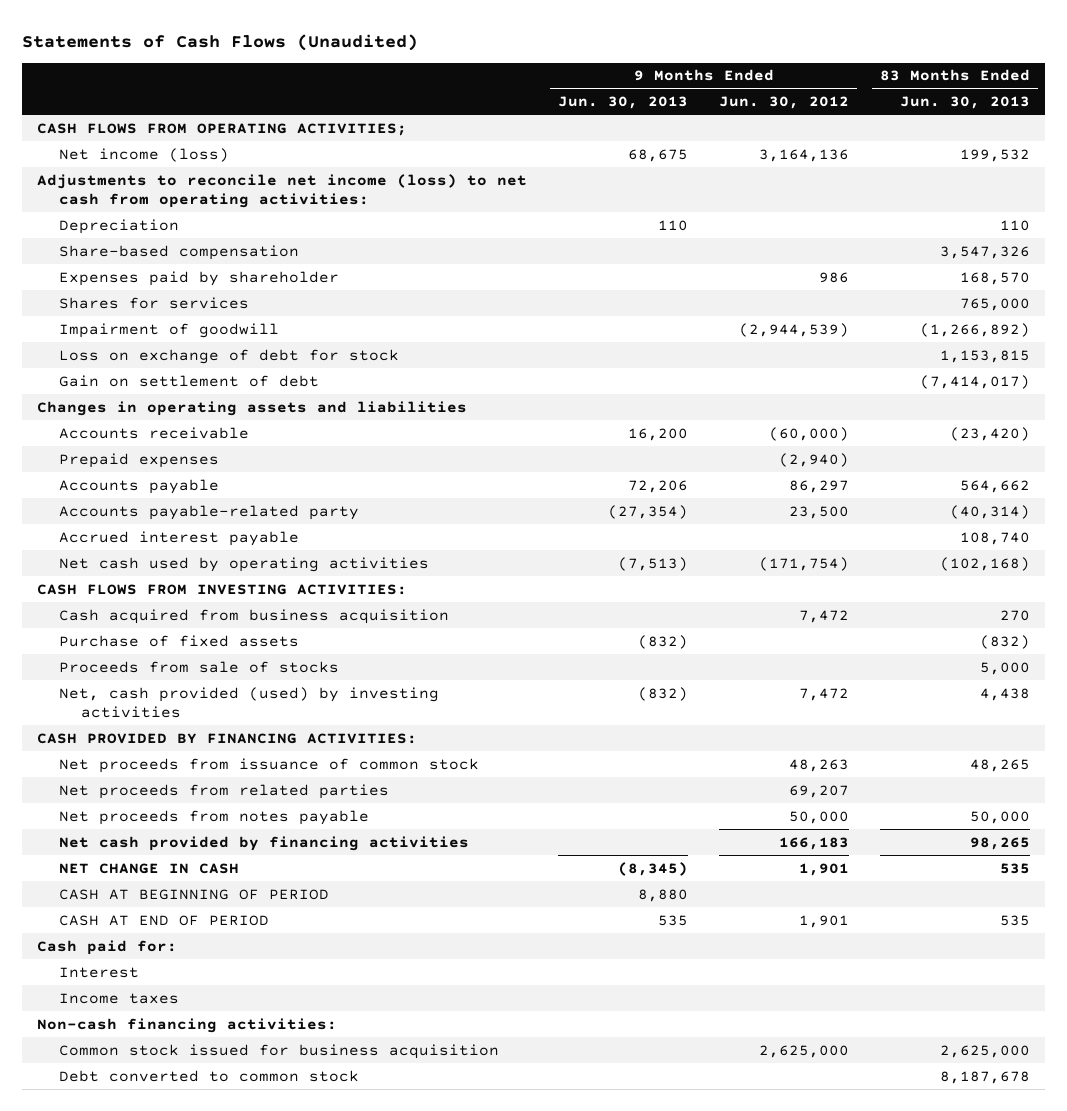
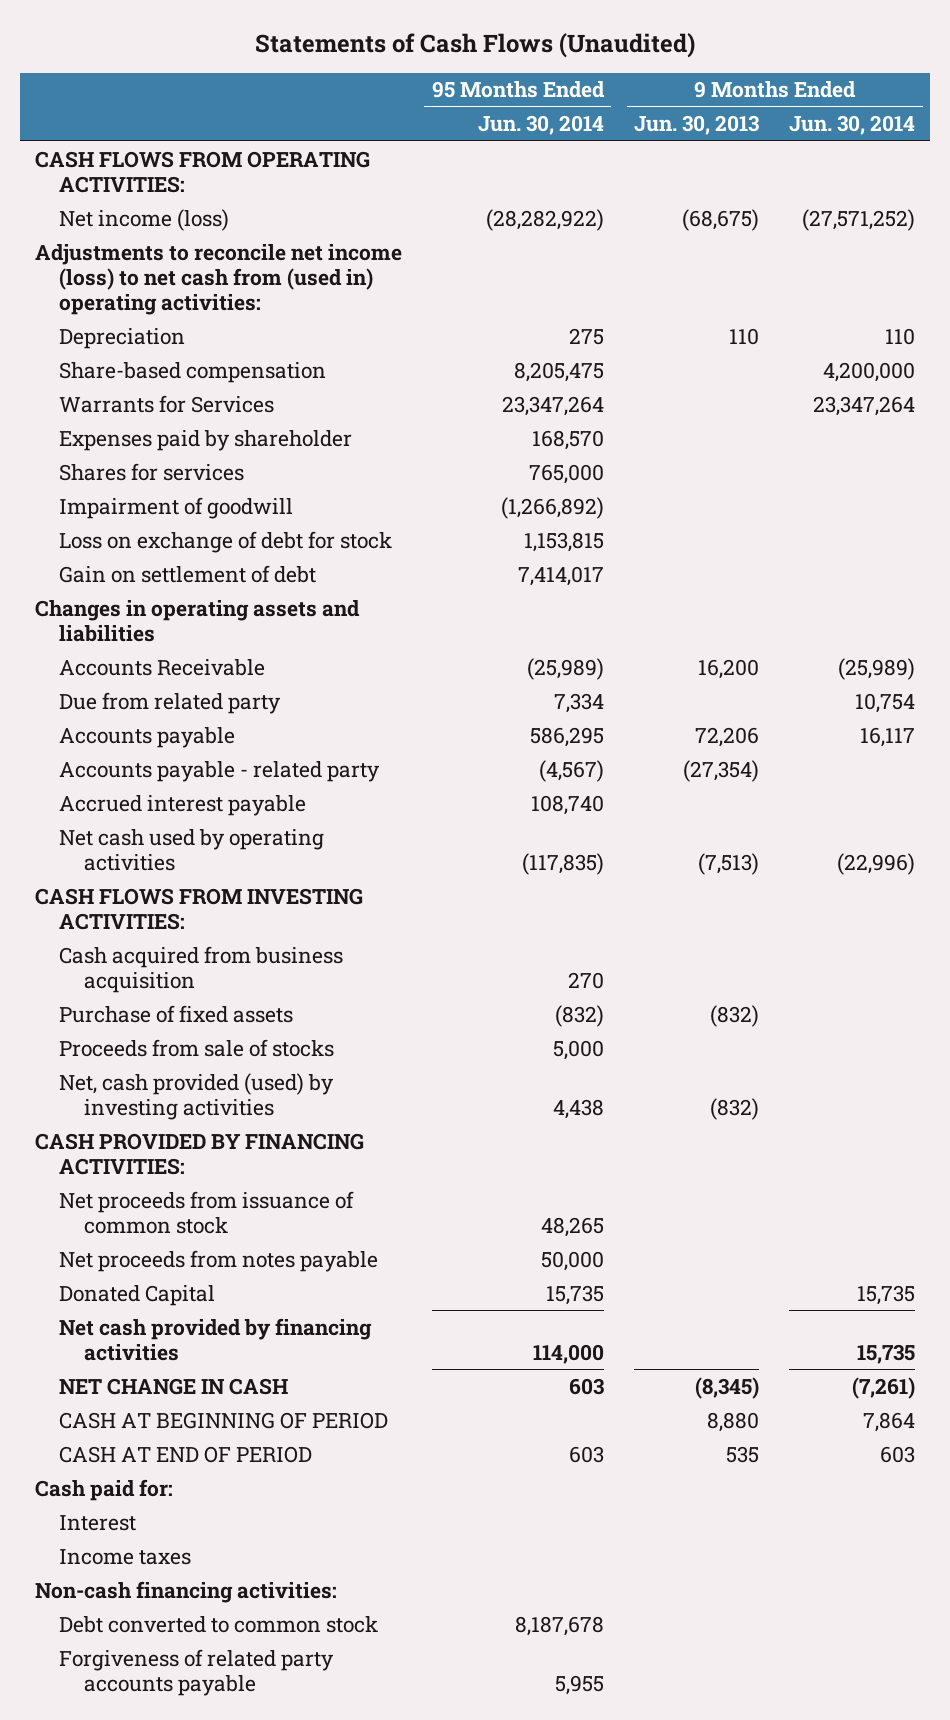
- | 9 Months Ended Jun. 30, 2013 | 9 Months Ended Jun. 30, 2012 | 83 Months Ended Jun. 30, 2013
+ | 95 Months Ended Jun. 30, 2014 | 9 Months Ended Jun. 30, 2013 | 9 Months Ended Jun. 30, 2014
- CASH FLOWS FROM OPERATING ACTIVITIES;
- Net income (loss) | 68,675 | 3,164,136 | 199,532
- Adjustments to reconcile net income (loss) to net cash from operating activities:
+ CASH FLOWS FROM OPERATING ACTIVITIES:
+ Net income (loss) | (28,282,922) | (68,675) | (27,571,252)
+ Adjustments to reconcile net income (loss) to net cash from (used in) operating activities:
+ Warrants for Services | 23,347,264 | | 23,347,264
- Accounts receivable | 16,200 | (60,000) | (23,420)
- Prepaid expenses | | (2,940) |
+ Accounts Receivable | (25,989) | 16,200 | (25,989)
+ Due from related party | 7,334 | | 10,754
- Accounts payable-related party | (27,354) | 23,500 | (40,314)
+ Accounts payable - related party | (4,567) | (27,354) |
- Net proceeds from related parties | | 69,207 |
+ Donated Capital | 15,735 | | 15,735
- Common stock issued for business acquisition | | 2,625,000 | 2,625,000
+ Forgiveness of related party accounts payable | 5,955 | |

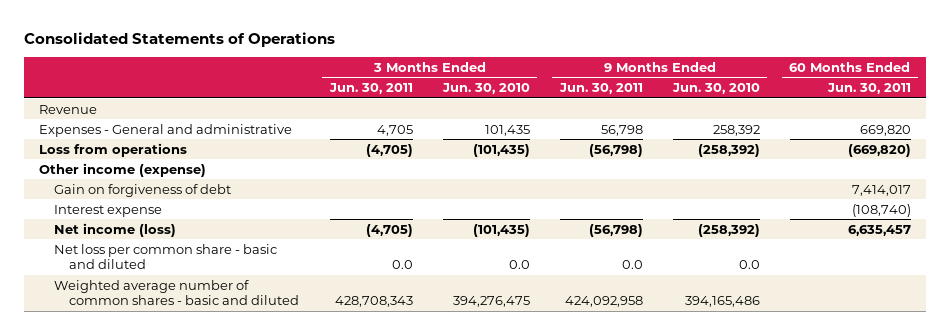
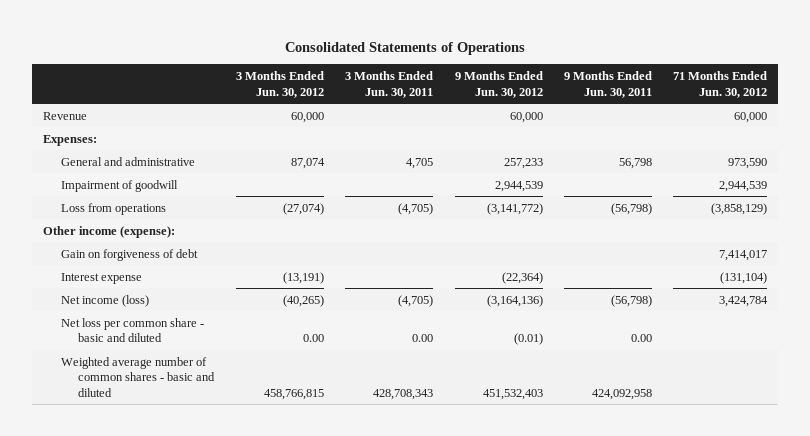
- | 3 Months Ended Jun. 30, 2011 | 3 Months Ended Jun. 30, 2010 | 9 Months Ended Jun. 30, 2011 | 9 Months Ended Jun. 30, 2010 | 60 Months Ended Jun. 30, 2011
+ | 3 Months Ended Jun. 30, 2012 | 3 Months Ended Jun. 30, 2011 | 9 Months Ended Jun. 30, 2012 | 9 Months Ended Jun. 30, 2011 | 71 Months Ended Jun. 30, 2012
- Expenses - General and administrative | 4,705 | 101,435 | 56,798 | 258,392 | 669,820
+ Expenses:
+ General and administrative | 87,074 | 4,705 | 257,233 | 56,798 | 973,590
+ Impairment of goodwill | | | 2,944,539 | | 2,944,539
- Other income (expense)
+ Other income (expense):
- Net loss per common share - basic and diluted | 0.0 | 0.0 | 0.0 | 0.0 |
+ Net loss per common share - basic and diluted | 0.00 | 0.00 | (0.01) | 0.00 |

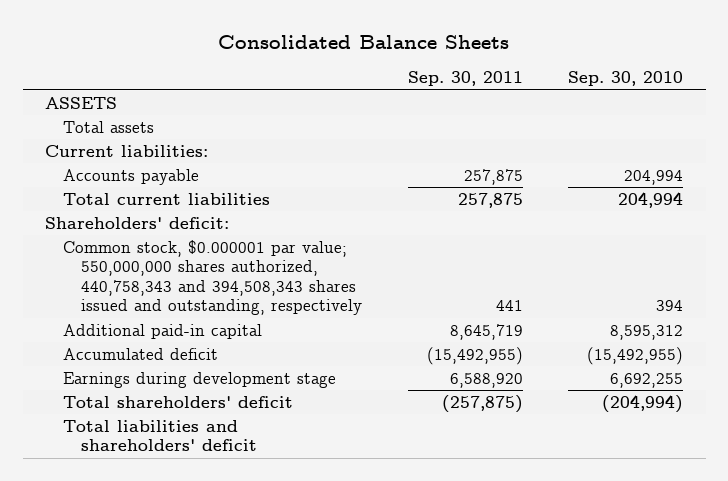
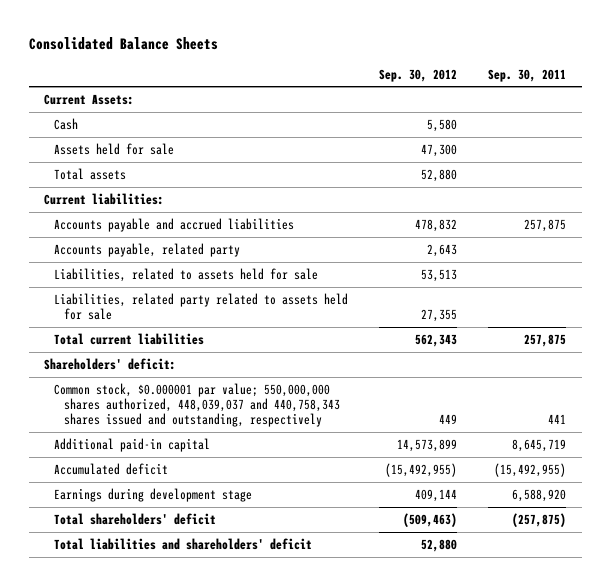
- | Sep. 30, 2011 | Sep. 30, 2010
+ | Sep. 30, 2012 | Sep. 30, 2011
- ASSETS
+ Current Assets:
+ Cash | 5,580 |
+ Assets held for sale | 47,300 |
- Accounts payable | 257,875 | 204,994
+ Accounts payable and accrued liabilities | 478,832 | 257,875
+ Accounts payable, related party | 2,643 |
+ Liabilities, related to assets held for sale | 53,513 |
+ Liabilities, related party related to assets held for sale | 27,355 |
- Common stock, $0.000001 par value; 550,000,000 shares authorized, 440,758,343 and 394,508,343 shares issued and outstanding, respectively | 441 | 394
+ Common stock, $0.000001 par value; 550,000,000 shares authorized, 448,039,037 and 440,758,343 shares issued and outstanding, respectively | 449 | 441

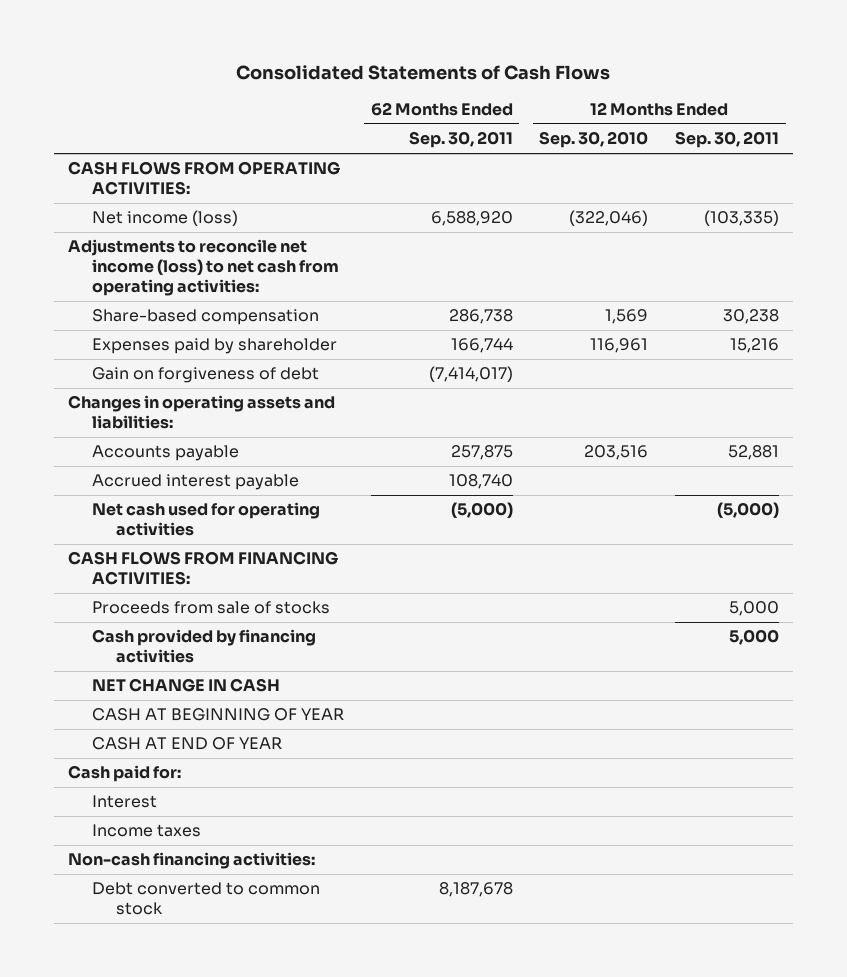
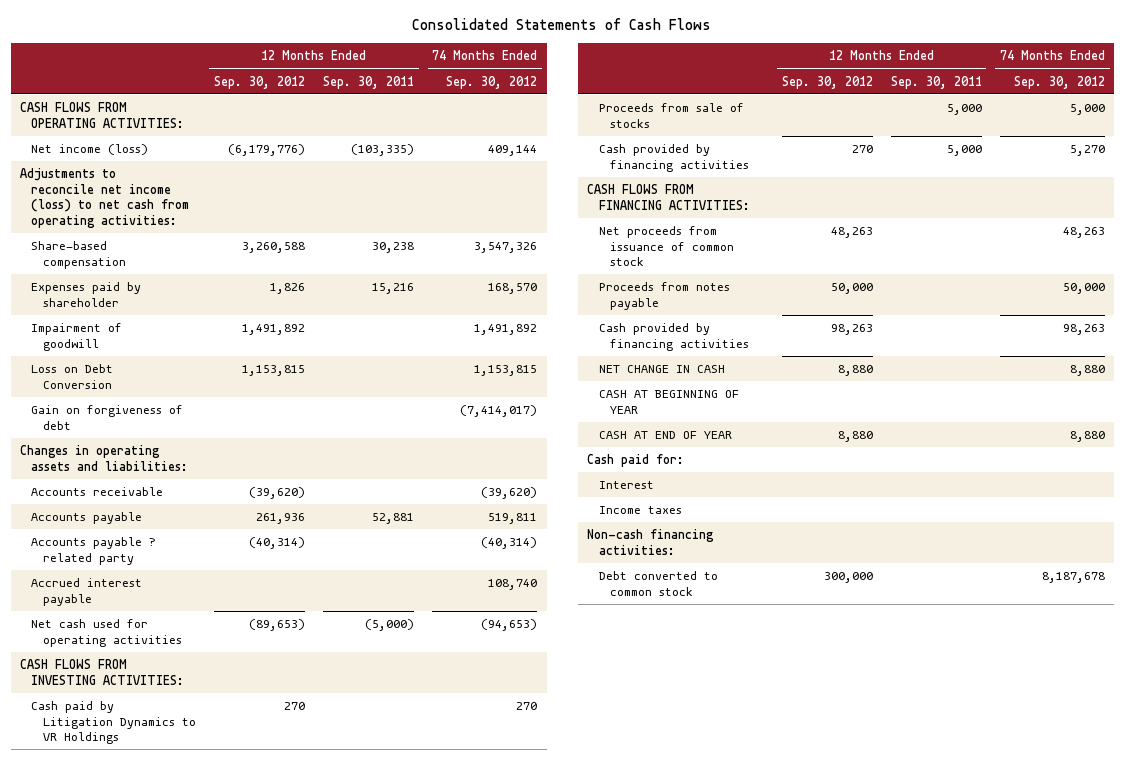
- | 62 Months Ended Sep. 30, 2011 | 12 Months Ended Sep. 30, 2010 | 12 Months Ended Sep. 30, 2011
+ | 12 Months Ended Sep. 30, 2012 | 12 Months Ended Sep. 30, 2011 | 74 Months Ended Sep. 30, 2012
+ Impairment of goodwill | 1,491,892 | | 1,491,892
+ Loss on Debt Conversion | 1,153,815 | | 1,153,815
+ Accounts receivable | (39,620) | | (39,620)
+ Accounts payable ? related party | (40,314) | | (40,314)
+ CASH FLOWS FROM INVESTING ACTIVITIES:
+ Cash paid by Litigation Dynamics to VR Holdings | 270 | | 270
moved down: CASH FLOWS FROM FINANCING ACTIVITIES:
+ Net proceeds from issuance of common stock | 48,263 | | 48,263
+ Proceeds from notes payable | 50,000 | | 50,000
+ Cash provided by financing activities | 98,263 | | 98,263

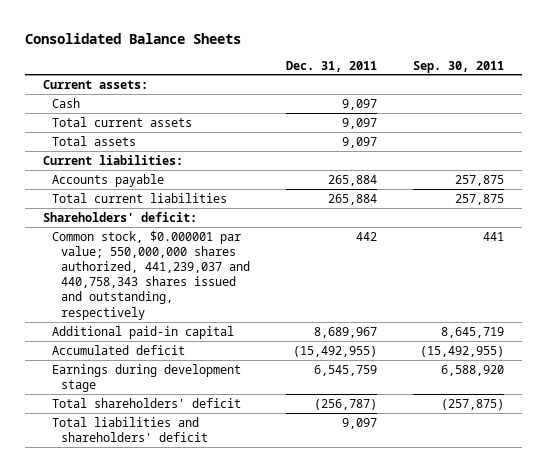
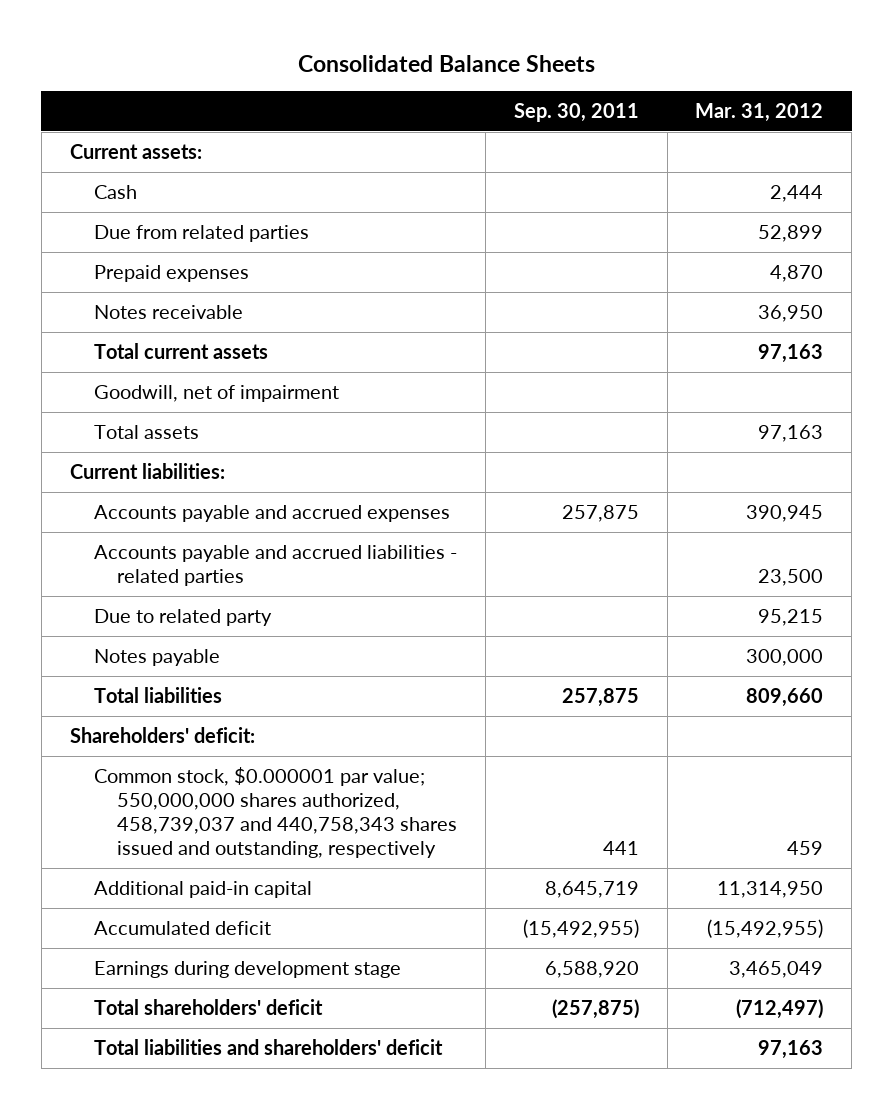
- | Dec. 31, 2011 | Sep. 30, 2011
+ | Sep. 30, 2011 | Mar. 31, 2012
+ Due from related parties | | 52,899
+ Prepaid expenses | | 4,870
+ Notes receivable | | 36,950
+ Goodwill, net of impairment
- Accounts payable | 265,884 | 257,875
- Total current liabilities | 265,884 | 257,875
+ Accounts payable and accrued expenses | 257,875 | 390,945
+ Accounts payable and accrued liabilities - related parties | | 23,500
+ Due to related party | | 95,215
+ Notes payable | | 300,000
+ Total liabilities | 257,875 | 809,660
- Common stock, $0.000001 par value; 550,000,000 shares authorized, 441,239,037 and 440,758,343 shares issued and outstanding, respectively | 442 | 441
+ Common stock, $0.000001 par value; 550,000,000 shares authorized, 458,739,037 and 440,758,343 shares issued and outstanding, respectively | 441 | 459

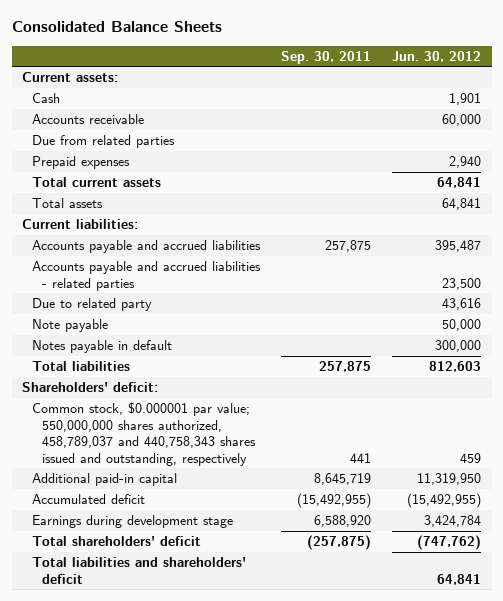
- | Sep. 30, 2011 | Mar. 31, 2012
+ | Sep. 30, 2011 | Jun. 30, 2012
+ Accounts receivable | | 60,000
- Notes receivable | | 36,950
- Goodwill, net of impairment
- Accounts payable and accrued expenses | 257,875 | 390,945
+ Accounts payable and accrued liabilities | 257,875 | 395,487
- Notes payable | | 300,000
+ Note payable | | 50,000
+ Notes payable in default | | 300,000
- Common stock, $0.000001 par value; 550,000,000 shares authorized, 458,739,037 and 440,758,343 shares issued and outstanding, respectively | 441 | 459
+ Common stock, $0.000001 par value; 550,000,000 shares authorized, 458,789,037 and 440,758,343 shares issued and outstanding, respectively | 441 | 459

